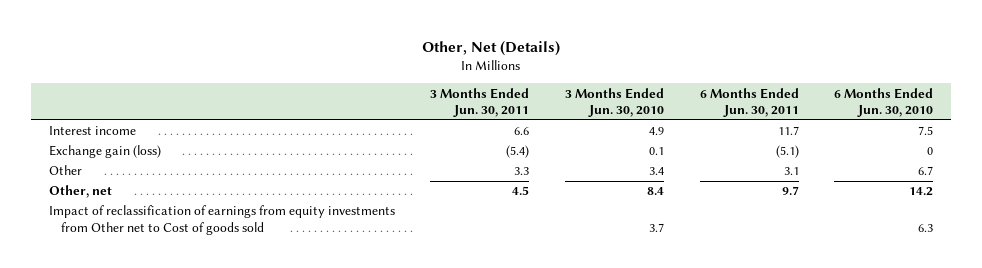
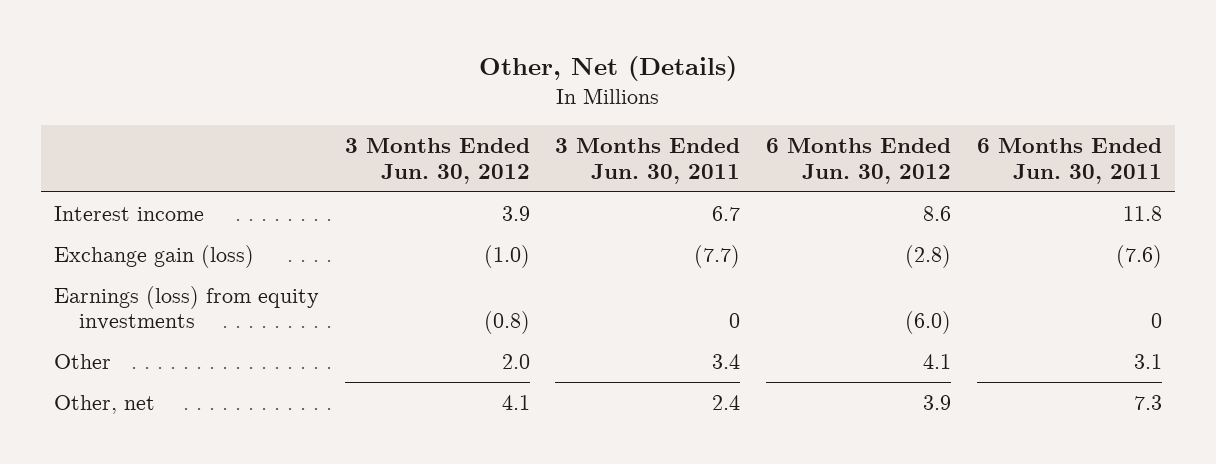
- | 3 Months Ended Jun. 30, 2011 | 3 Months Ended Jun. 30, 2010 | 6 Months Ended Jun. 30, 2011 | 6 Months Ended Jun. 30, 2010
+ | 3 Months Ended Jun. 30, 2012 | 3 Months Ended Jun. 30, 2011 | 6 Months Ended Jun. 30, 2012 | 6 Months Ended Jun. 30, 2011
- Interest income | 6.6 | 4.9 | 11.7 | 7.5
- Exchange gain (loss) | (5.4) | 0.1 | (5.1) | 0
- Other | 3.3 | 3.4 | 3.1 | 6.7
- Other, net | 4.5 | 8.4 | 9.7 | 14.2
- Impact of reclassification of earnings from equity investments from Other net to Cost of goods sold | | 3.7 | | 6.3
+ Interest income | 3.9 | 6.7 | 8.6 | 11.8
+ Exchange gain (loss) | (1.0) | (7.7) | (2.8) | (7.6)
+ Earnings (loss) from equity investments | (0.8) | 0 | (6.0) | 0
+ Other | 2.0 | 3.4 | 4.1 | 3.1
+ Other, net | 4.1 | 2.4 | 3.9 | 7.3

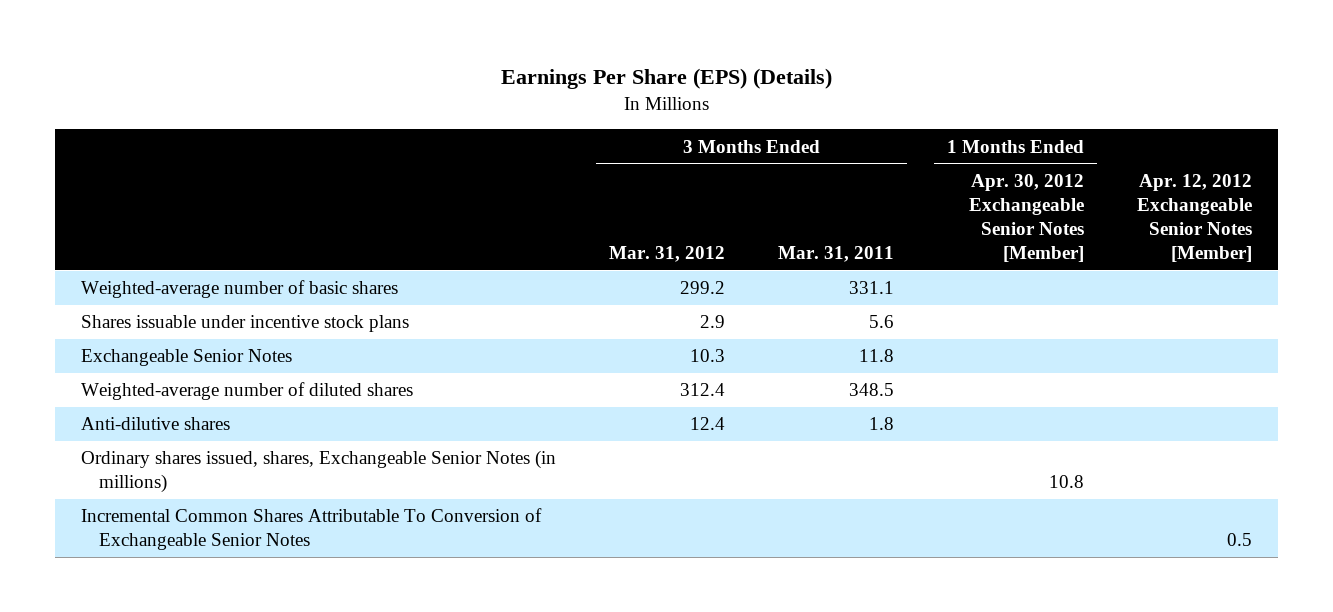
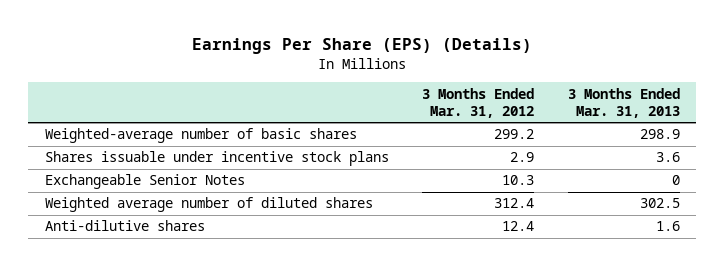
- | 3 Months Ended Mar. 31, 2012 | 3 Months Ended Mar. 31, 2011 | 1 Months Ended Apr. 30, 2012 Exchangeable Senior Notes [Member] | Apr. 12, 2012 Exchangeable Senior Notes [Member]
+ | 3 Months Ended Mar. 31, 2012 | 3 Months Ended Mar. 31, 2013
- Weighted-average number of diluted shares | 312.4 | 348.5 | |
+ Weighted average number of diluted shares | 312.4 | 302.5
- Ordinary shares issued, shares, Exchangeable Senior Notes (in millions) | | | 10.8 |
- Incremental Common Shares Attributable To Conversion of Exchangeable Senior Notes | | | | 0.5

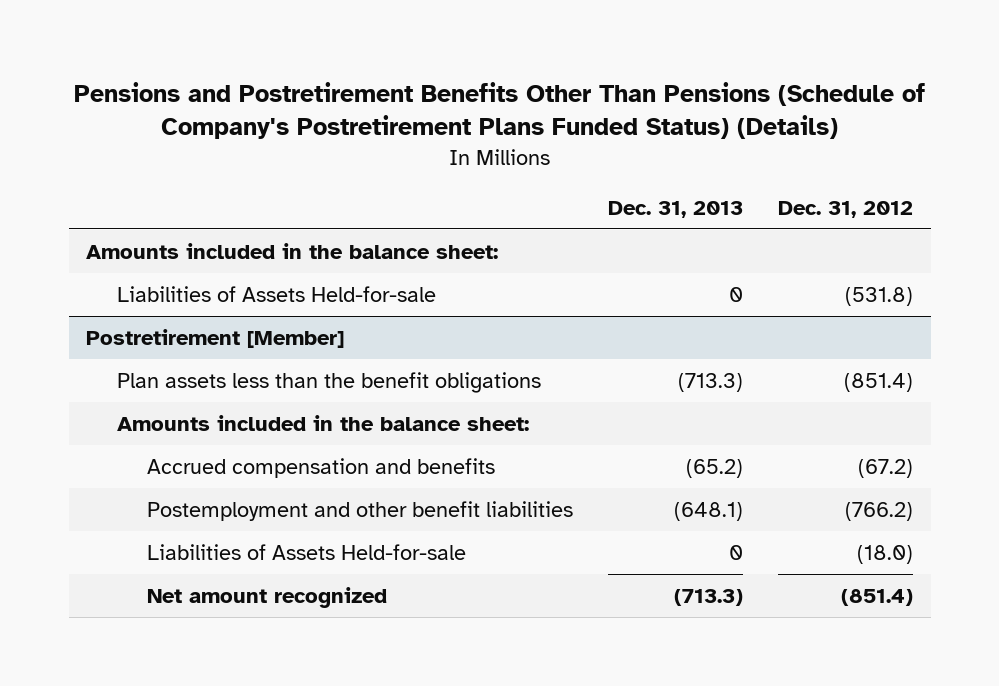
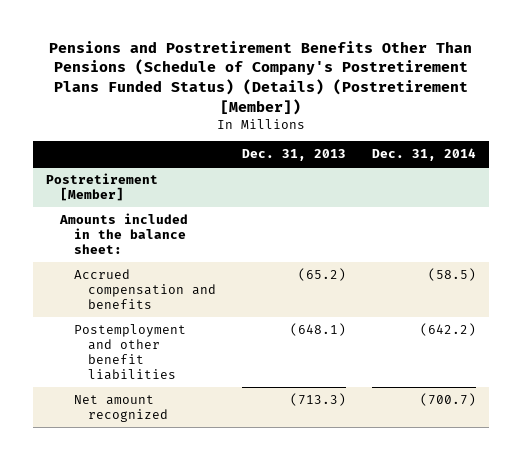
- Pensions and Postretirement Benefits Other Than Pensions (Schedule of Company's Postretirement Plans Funded Status) (Details)
+ Pensions and Postretirement Benefits Other Than Pensions (Schedule of Company's Postretirement Plans Funded Status) (Details) (Postretirement [Member])
- | Dec. 31, 2013 | Dec. 31, 2012
+ | Dec. 31, 2013 | Dec. 31, 2014
- Amounts included in the balance sheet:
- Liabilities of Assets Held-for-sale | 0 | (531.8)
@ Postretirement [Member]
- Plan assets less than the benefit obligations | (713.3) | (851.4)
- Liabilities of Assets Held-for-sale | 0 | (18.0)

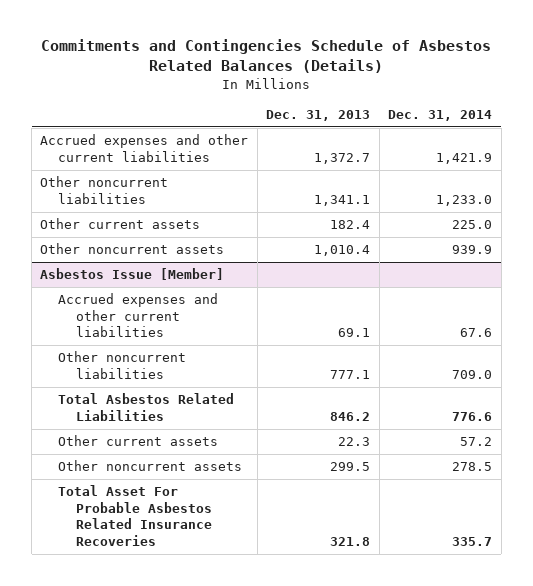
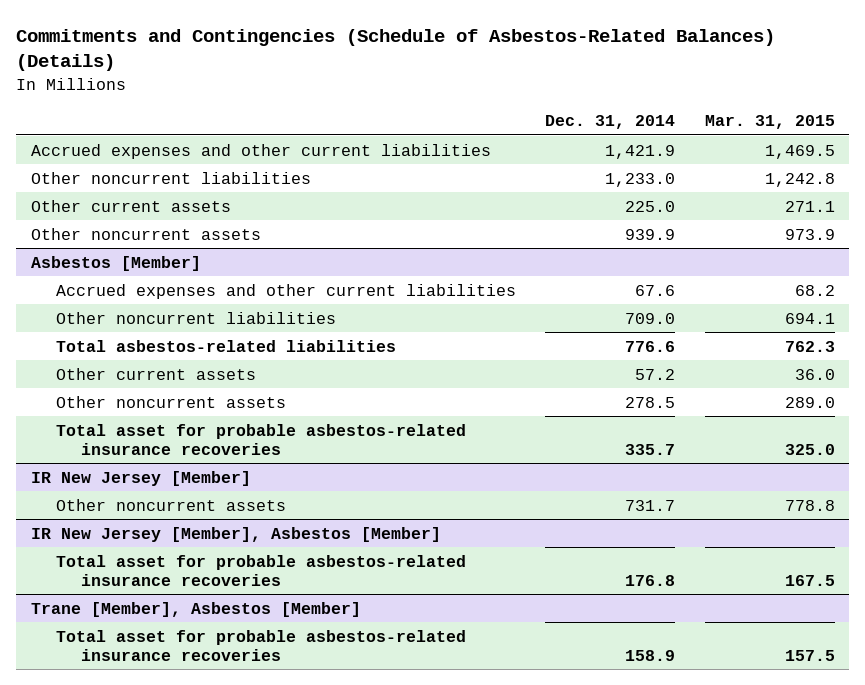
- Commitments and Contingencies Schedule of Asbestos Related Balances (Details)
+ Commitments and Contingencies (Schedule of Asbestos-Related Balances) (Details)
- | Dec. 31, 2013 | Dec. 31, 2014
+ | Dec. 31, 2014 | Mar. 31, 2015
- Asbestos Issue [Member]
+ Asbestos [Member]
- Total Asbestos Related Liabilities | 846.2 | 776.6
+ Total asbestos-related liabilities | 776.6 | 762.3
- Total Asset For Probable Asbestos Related Insurance Recoveries | 321.8 | 335.7
+ Total asset for probable asbestos-related insurance recoveries | 335.7 | 325.0
+ IR New Jersey [Member]
+ Other noncurrent assets | 731.7 | 778.8
+ IR New Jersey [Member], Asbestos [Member]
+ Total asset for probable asbestos-related insurance recoveries | 176.8 | 167.5
+ Trane [Member], Asbestos [Member]
+ Total asset for probable asbestos-related insurance recoveries | 158.9 | 157.5

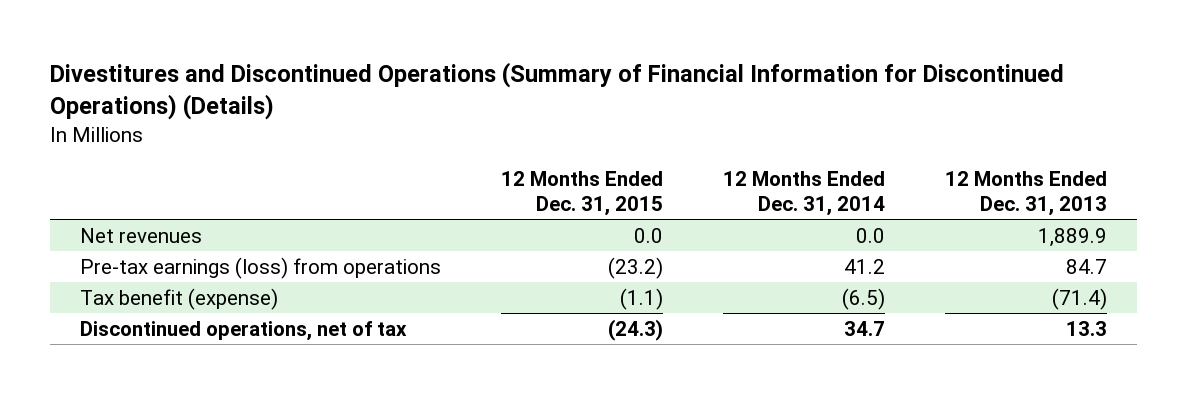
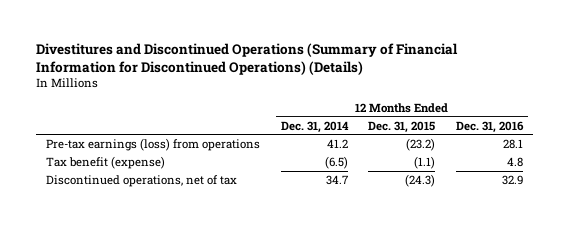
- | 12 Months Ended Dec. 31, 2015 | 12 Months Ended Dec. 31, 2014 | 12 Months Ended Dec. 31, 2013
+ | 12 Months Ended Dec. 31, 2014 | 12 Months Ended Dec. 31, 2015 | 12 Months Ended Dec. 31, 2016
- Net revenues | 0.0 | 0.0 | 1,889.9

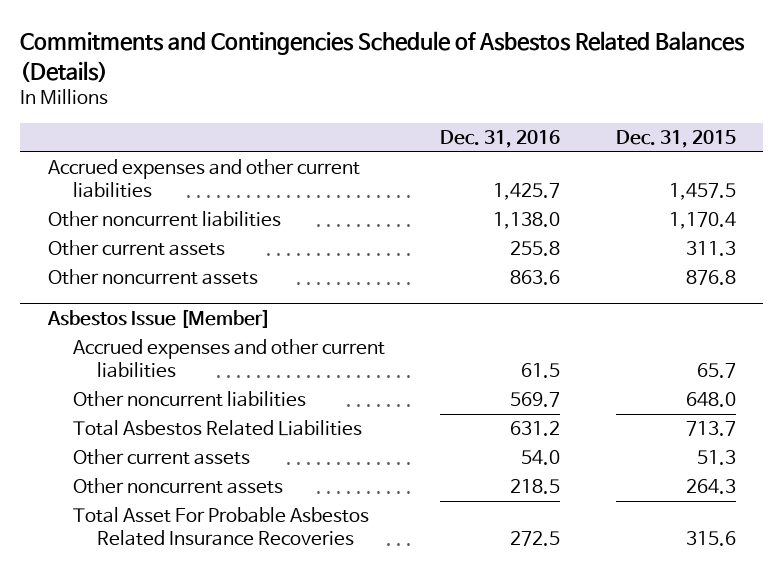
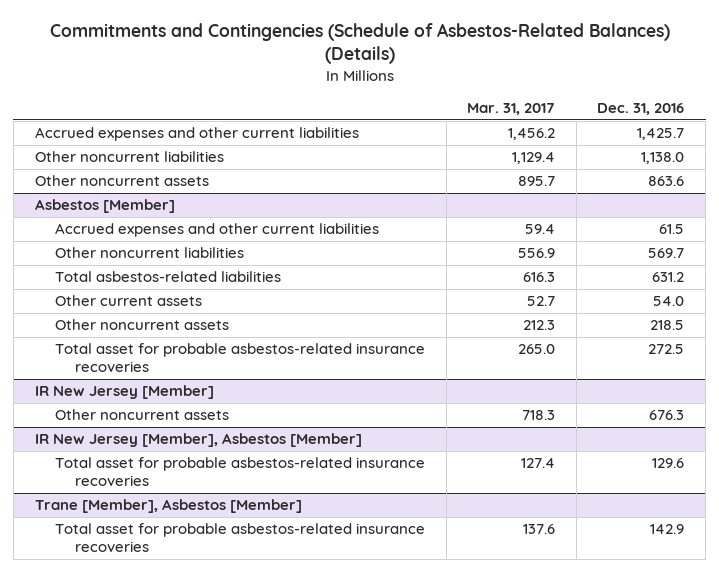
- Commitments and Contingencies Schedule of Asbestos Related Balances (Details)
+ Commitments and Contingencies (Schedule of Asbestos-Related Balances) (Details)
- | Dec. 31, 2016 | Dec. 31, 2015
+ | Mar. 31, 2017 | Dec. 31, 2016
- Other current assets | 255.8 | 311.3
- Asbestos Issue [Member]
+ Asbestos [Member]
- Total Asbestos Related Liabilities | 631.2 | 713.7
+ Total asbestos-related liabilities | 616.3 | 631.2
- Total Asset For Probable Asbestos Related Insurance Recoveries | 272.5 | 315.6
+ Total asset for probable asbestos-related insurance recoveries | 265.0 | 272.5
+ IR New Jersey [Member]
+ Other noncurrent assets | 718.3 | 676.3
+ IR New Jersey [Member], Asbestos [Member]
+ Total asset for probable asbestos-related insurance recoveries | 127.4 | 129.6
+ Trane [Member], Asbestos [Member]
+ Total asset for probable asbestos-related insurance recoveries | 137.6 | 142.9

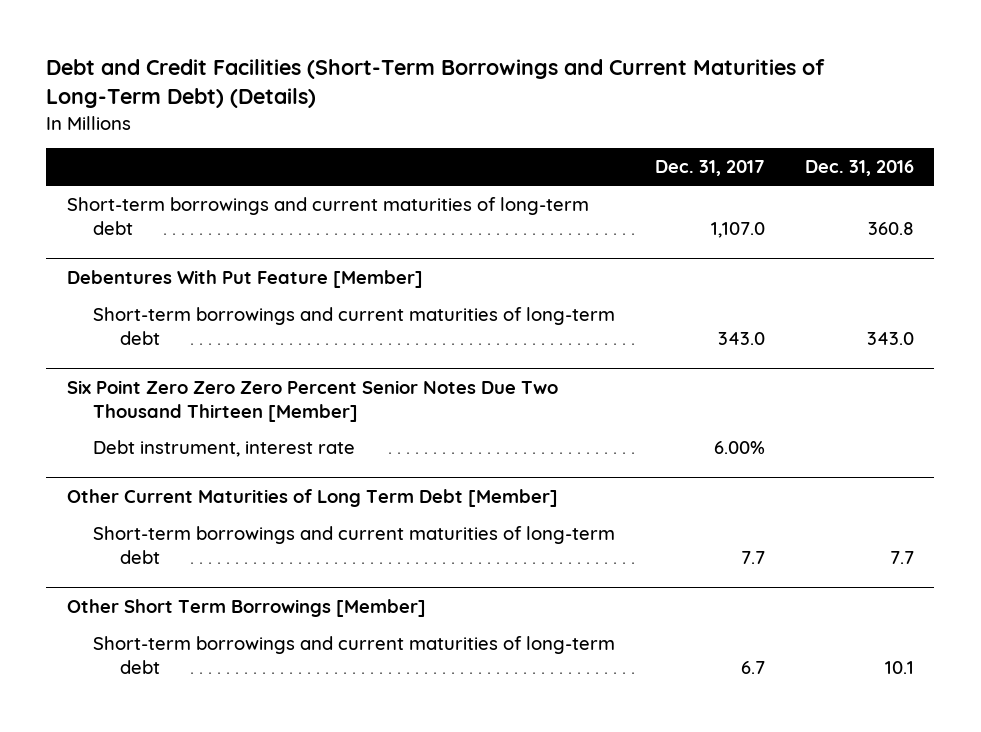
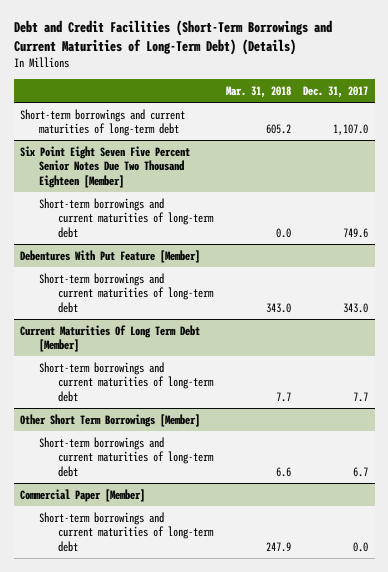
- | Dec. 31, 2017 | Dec. 31, 2016
+ | Mar. 31, 2018 | Dec. 31, 2017
+ Six Point Eight Seven Five Percent Senior Notes Due Two Thousand Eighteen [Member]
+ Short-term borrowings and current maturities of long-term debt | 0.0 | 749.6
- Six Point Zero Zero Zero Percent Senior Notes Due Two Thousand Thirteen [Member]
- Debt instrument, interest rate | 6.00% |
- Other Current Maturities of Long Term Debt [Member]
+ Current Maturities Of Long Term Debt [Member]
+ Commercial Paper [Member]
+ Short-term borrowings and current maturities of long-term debt | 247.9 | 0.0

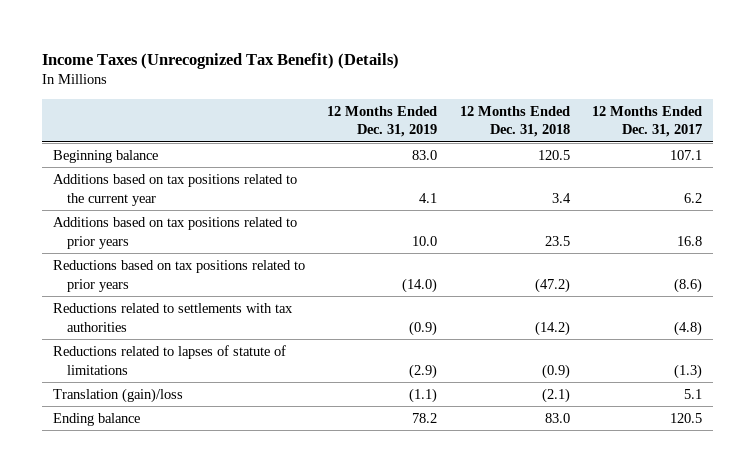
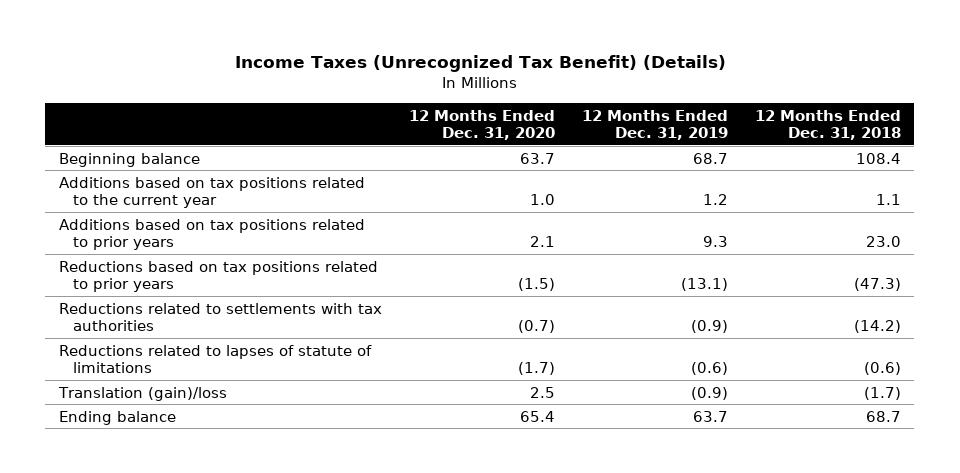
- | 12 Months Ended Dec. 31, 2019 | 12 Months Ended Dec. 31, 2018 | 12 Months Ended Dec. 31, 2017
+ | 12 Months Ended Dec. 31, 2020 | 12 Months Ended Dec. 31, 2019 | 12 Months Ended Dec. 31, 2018
- Beginning balance | 83.0 | 120.5 | 107.1
- Additions based on tax positions related to the current year | 4.1 | 3.4 | 6.2
- Additions based on tax positions related to prior years | 10.0 | 23.5 | 16.8
- Reductions based on tax positions related to prior years | (14.0) | (47.2) | (8.6)
+ Beginning balance | 63.7 | 68.7 | 108.4
+ Additions based on tax positions related to the current year | 1.0 | 1.2 | 1.1
+ Additions based on tax positions related to prior years | 2.1 | 9.3 | 23.0
+ Reductions based on tax positions related to prior years | (1.5) | (13.1) | (47.3)
- Reductions related to lapses of statute of limitations | (2.9) | (0.9) | (1.3)
- Translation (gain)/loss | (1.1) | (2.1) | 5.1
- Ending balance | 78.2 | 83.0 | 120.5
+ Reductions related to lapses of statute of limitations | (1.7) | (0.6) | (0.6)
+ Translation (gain)/loss | 2.5 | (0.9) | (1.7)
+ Ending balance | 65.4 | 63.7 | 68.7

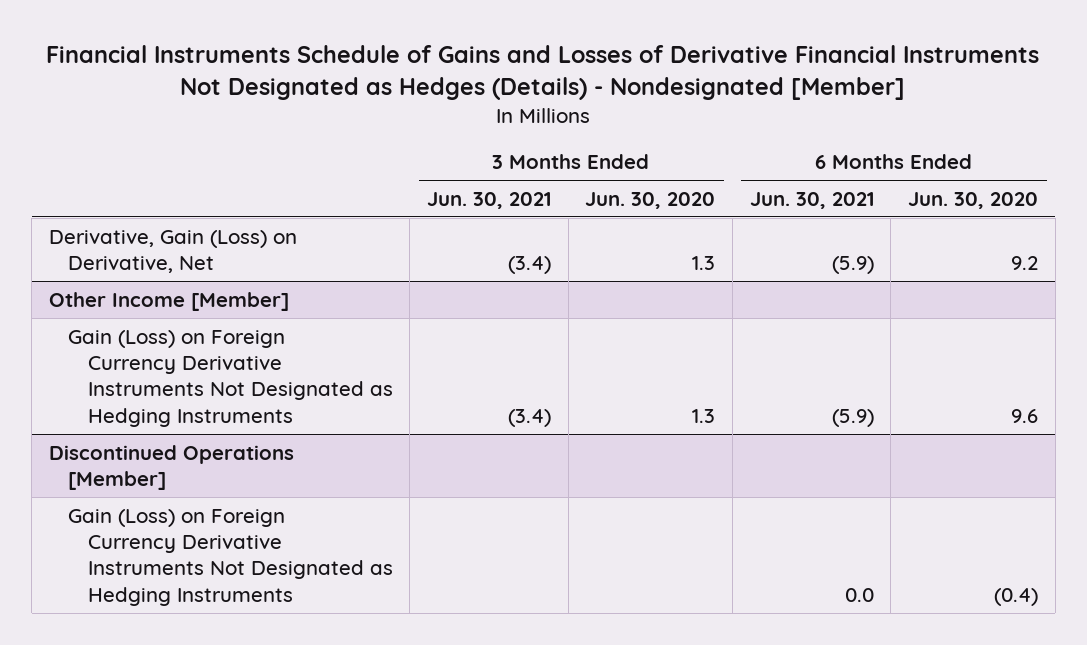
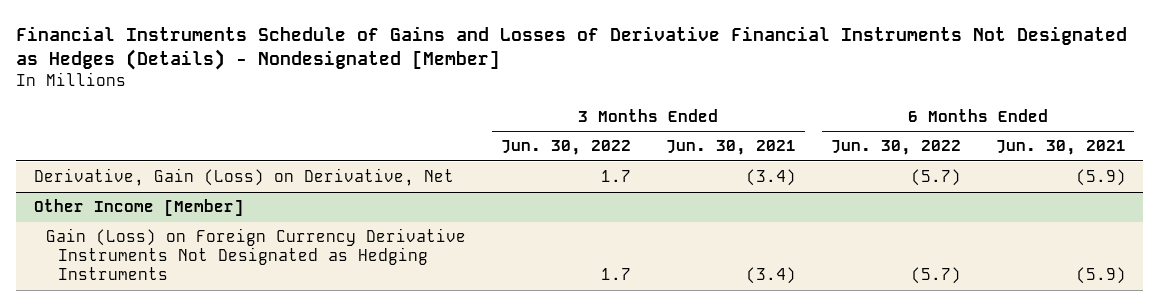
- | 3 Months Ended Jun. 30, 2021 | 3 Months Ended Jun. 30, 2020 | 6 Months Ended Jun. 30, 2021 | 6 Months Ended Jun. 30, 2020
+ | 3 Months Ended Jun. 30, 2022 | 3 Months Ended Jun. 30, 2021 | 6 Months Ended Jun. 30, 2022 | 6 Months Ended Jun. 30, 2021
- Discontinued Operations [Member]
- Gain (Loss) on Foreign Currency Derivative Instruments Not Designated as Hedging Instruments | | | 0.0 | (0.4)

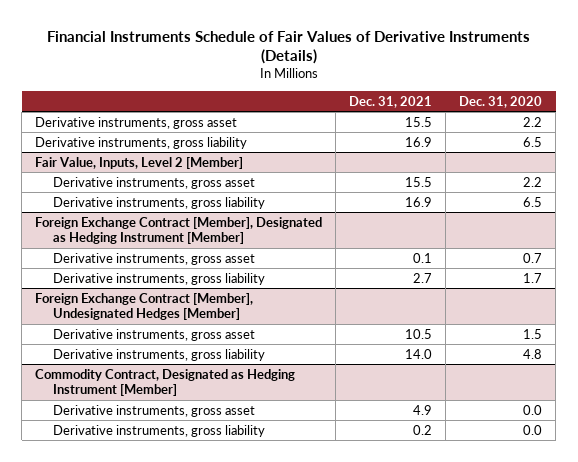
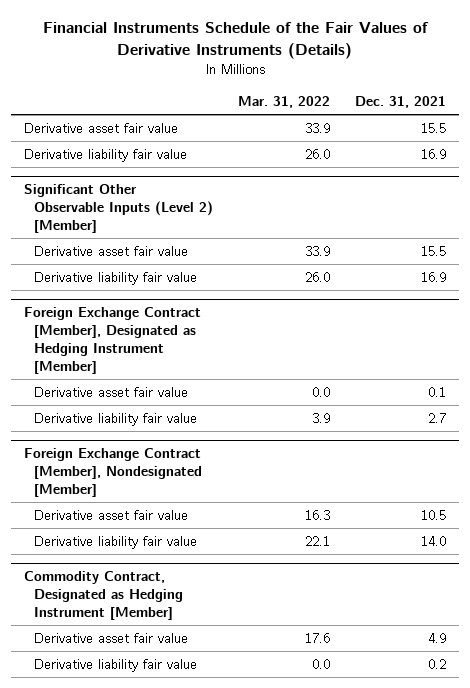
- Financial Instruments Schedule of Fair Values of Derivative Instruments (Details)
+ Financial Instruments Schedule of the Fair Values of Derivative Instruments (Details)
- | Dec. 31, 2021 | Dec. 31, 2020
+ | Mar. 31, 2022 | Dec. 31, 2021
- Derivative instruments, gross asset | 15.5 | 2.2
- Derivative instruments, gross liability | 16.9 | 6.5
- Fair Value, Inputs, Level 2 [Member]
- Derivative instruments, gross asset | 15.5 | 2.2
- Derivative instruments, gross liability | 16.9 | 6.5
+ Derivative asset fair value | 33.9 | 15.5
+ Derivative liability fair value | 26.0 | 16.9
+ Significant Other Observable Inputs (Level 2) [Member]
+ Derivative asset fair value | 33.9 | 15.5
+ Derivative liability fair value | 26.0 | 16.9
@ Foreign Exchange Contract [Member], Designated as Hedging Instrument [Member]
- Derivative instruments, gross asset | 0.1 | 0.7
- Derivative instruments, gross liability | 2.7 | 1.7
- Foreign Exchange Contract [Member], Undesignated Hedges [Member]
- Derivative instruments, gross asset | 10.5 | 1.5
- Derivative instruments, gross liability | 14.0 | 4.8
@ Foreign Exchange Contract [Member], Designated as Hedging Instrument [Member]
+ Derivative asset fair value | 0.0 | 0.1
+ Derivative liability fair value | 3.9 | 2.7
+ Foreign Exchange Contract [Member], Nondesignated [Member]
+ Derivative asset fair value | 16.3 | 10.5
+ Derivative liability fair value | 22.1 | 14.0
@ Commodity Contract, Designated as Hedging Instrument [Member]
- Derivative instruments, gross asset | 4.9 | 0.0
- Derivative instruments, gross liability | 0.2 | 0.0
+ Derivative asset fair value | 17.6 | 4.9
+ Derivative liability fair value | 0.0 | 0.2

